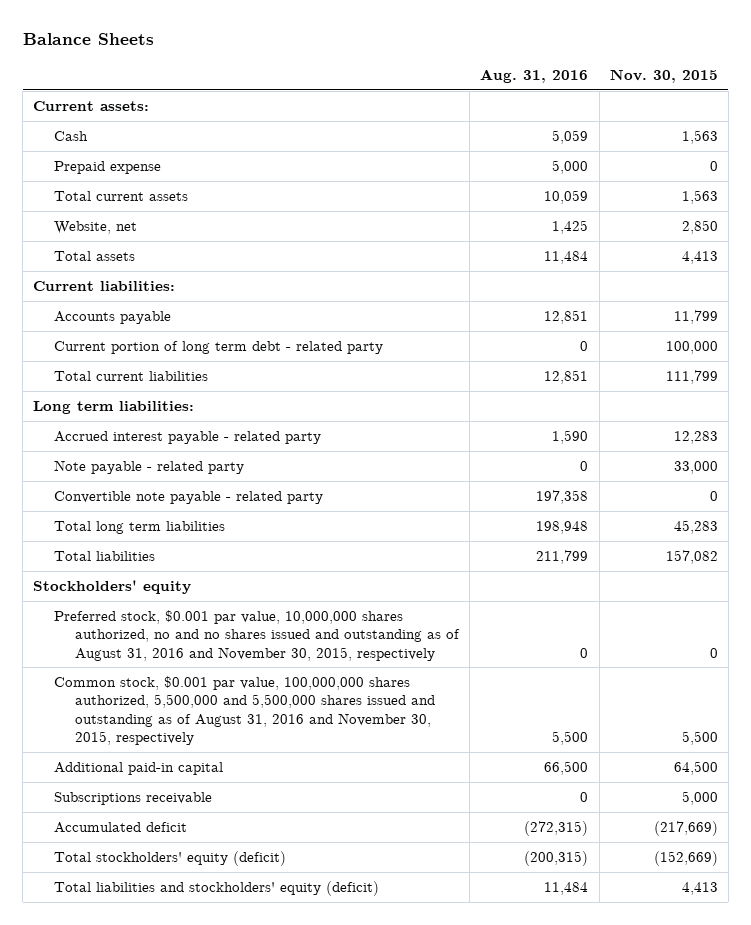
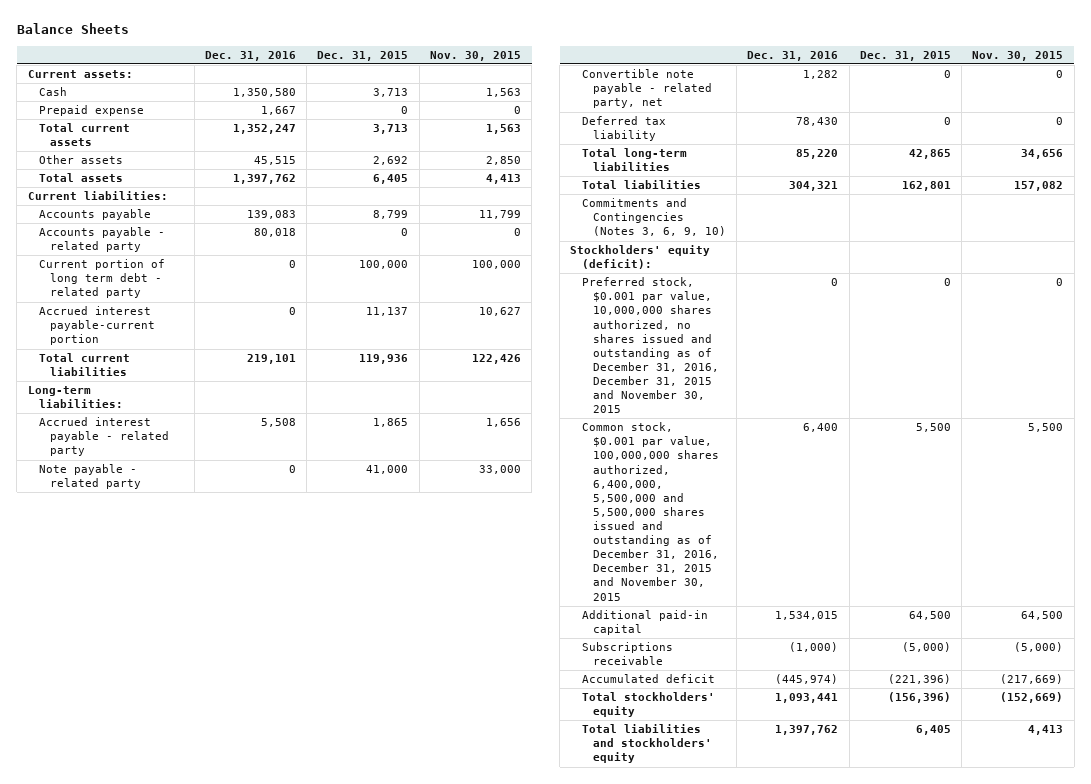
- | Aug. 31, 2016 | Nov. 30, 2015
+ | Dec. 31, 2016 | Dec. 31, 2015 | Nov. 30, 2015
- Website, net | 1,425 | 2,850
+ Other assets | 45,515 | 2,692 | 2,850
+ Accounts payable - related party | 80,018 | 0 | 0
- Total current liabilities | 12,851 | 111,799
- Long term liabilities:
- Accrued interest payable - related party | 1,590 | 12,283
+ Accrued interest payable-current portion | 0 | 11,137 | 10,627
+ Total current liabilities | 219,101 | 119,936 | 122,426
+ Long-term liabilities:
+ Accrued interest payable - related party | 5,508 | 1,865 | 1,656
- Convertible note payable - related party | 197,358 | 0
- Total long term liabilities | 198,948 | 45,283
+ Convertible note payable - related party, net | 1,282 | 0 | 0
+ Deferred tax liability | 78,430 | 0 | 0
+ Total long-term liabilities | 85,220 | 42,865 | 34,656
- Stockholders' equity
- Preferred stock, $0.001 par value, 10,000,000 shares authorized, no and no shares issued and outstanding as of August 31, 2016 and November 30, 2015, respectively | 0 | 0
- Common stock, $0.001 par value, 100,000,000 shares authorized, 5,500,000 and 5,500,000 shares issued and outstanding as of August 31, 2016 and November 30, 2015, respectively | 5,500 | 5,500
+ Commitments and Contingencies (Notes 3, 6, 9, 10)
+ Stockholders' equity (deficit):
+ Preferred stock, $0.001 par value, 10,000,000 shares authorized, no shares issued and outstanding as of December 31, 2016, December 31, 2015 and November 30, 2015 | 0 | 0 | 0
+ Common stock, $0.001 par value, 100,000,000 shares authorized, 6,400,000, 5,500,000 and 5,500,000 shares issued and outstanding as of December 31, 2016, December 31, 2015 and November 30, 2015 | 6,400 | 5,500 | 5,500
- Subscriptions receivable | 0 | 5,000
+ Subscriptions receivable | (1,000) | (5,000) | (5,000)
- Total stockholders' equity (deficit) | (200,315) | (152,669)
- Total liabilities and stockholders' equity (deficit) | 11,484 | 4,413
+ Total stockholders' equity | 1,093,441 | (156,396) | (152,669)
+ Total liabilities and stockholders' equity | 1,397,762 | 6,405 | 4,413

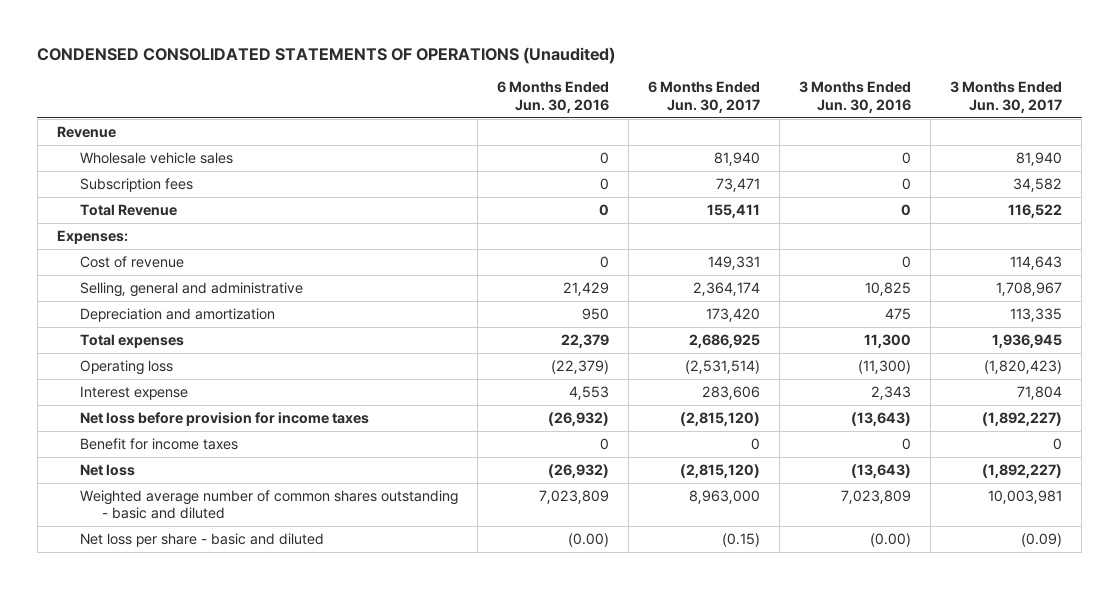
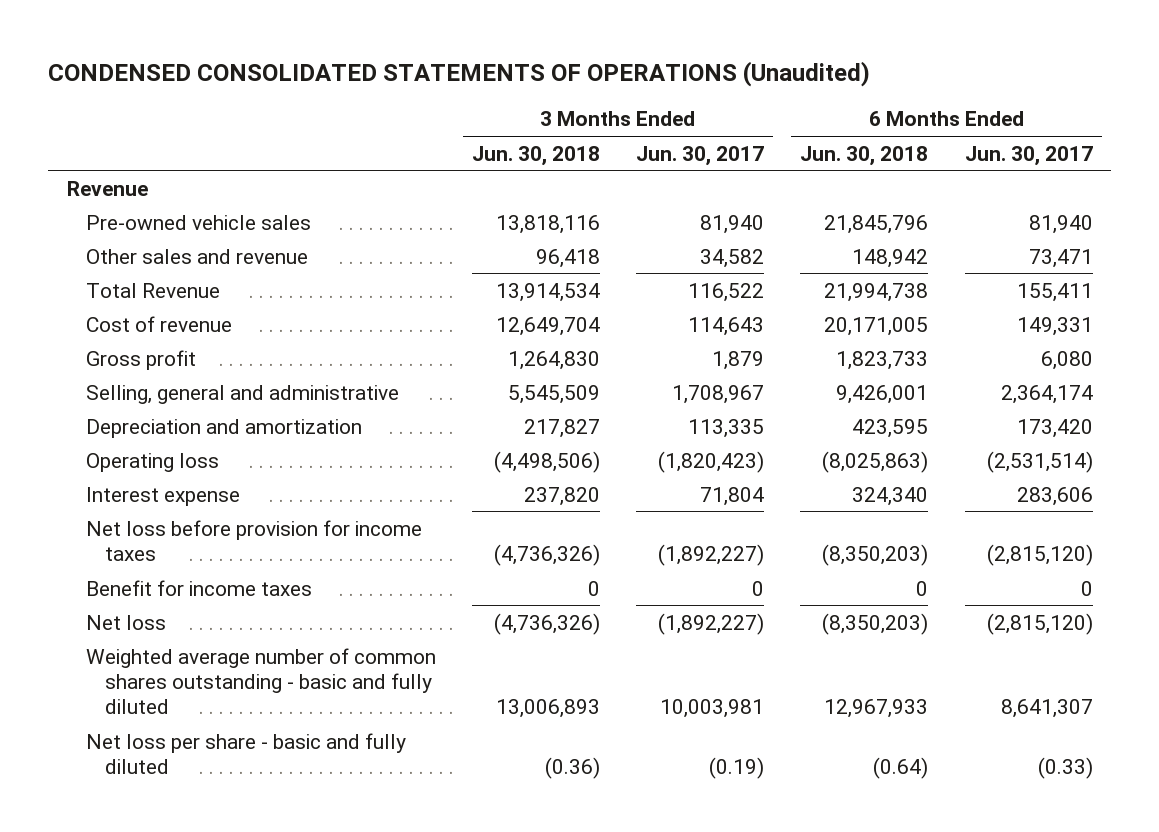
- | 6 Months Ended Jun. 30, 2016 | 6 Months Ended Jun. 30, 2017 | 3 Months Ended Jun. 30, 2016 | 3 Months Ended Jun. 30, 2017
+ | 3 Months Ended Jun. 30, 2018 | 3 Months Ended Jun. 30, 2017 | 6 Months Ended Jun. 30, 2018 | 6 Months Ended Jun. 30, 2017
- Wholesale vehicle sales | 0 | 81,940 | 0 | 81,940
- Subscription fees | 0 | 73,471 | 0 | 34,582
+ Pre-owned vehicle sales | 13,818,116 | 81,940 | 21,845,796 | 81,940
+ Other sales and revenue | 96,418 | 34,582 | 148,942 | 73,471
- Expenses:
+ Gross profit | 1,264,830 | 1,879 | 1,823,733 | 6,080
- Total expenses | 22,379 | 2,686,925 | 11,300 | 1,936,945
- Weighted average number of common shares outstanding - basic and diluted | 7,023,809 | 8,963,000 | 7,023,809 | 10,003,981
- Net loss per share - basic and diluted | (0.00) | (0.15) | (0.00) | (0.09)
+ Weighted average number of common shares outstanding - basic and fully diluted | 13,006,893 | 10,003,981 | 12,967,933 | 8,641,307
+ Net loss per share - basic and fully diluted | (0.36) | (0.19) | (0.64) | (0.33)

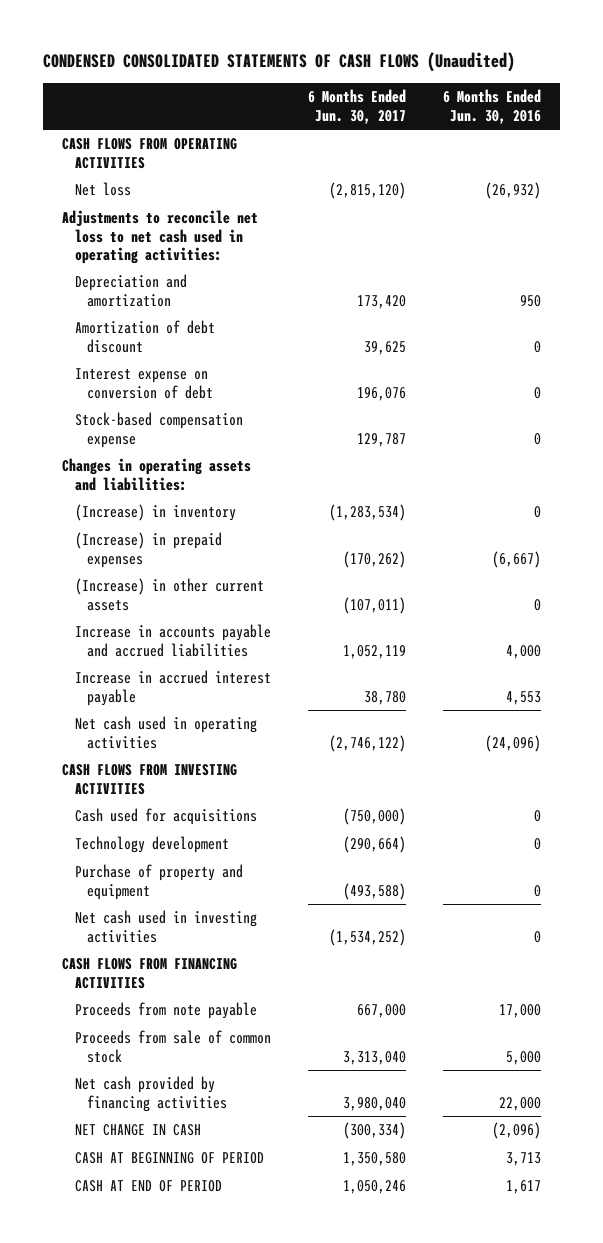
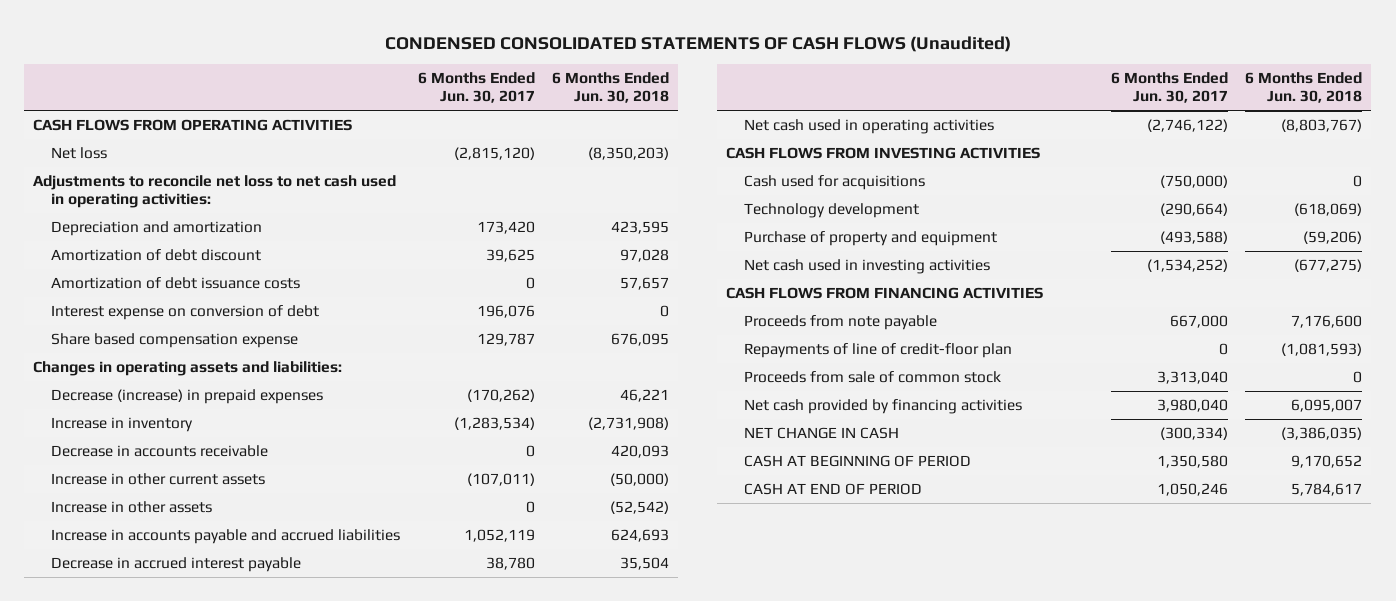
- | 6 Months Ended Jun. 30, 2017 | 6 Months Ended Jun. 30, 2016
+ | 6 Months Ended Jun. 30, 2017 | 6 Months Ended Jun. 30, 2018
+ Amortization of debt issuance costs | 0 | 57,657
- Stock-based compensation expense | 129,787 | 0
+ Share based compensation expense | 129,787 | 676,095
- (Increase) in inventory | (1,283,534) | 0
- (Increase) in prepaid expenses | (170,262) | (6,667)
- (Increase) in other current assets | (107,011) | 0
+ Decrease (increase) in prepaid expenses | (170,262) | 46,221
+ Increase in inventory | (1,283,534) | (2,731,908)
+ Decrease in accounts receivable | 0 | 420,093
+ Increase in other current assets | (107,011) | (50,000)
+ Increase in other assets | 0 | (52,542)
- Increase in accrued interest payable | 38,780 | 4,553
+ Decrease in accrued interest payable | 38,780 | 35,504
+ Repayments of line of credit-floor plan | 0 | (1,081,593)

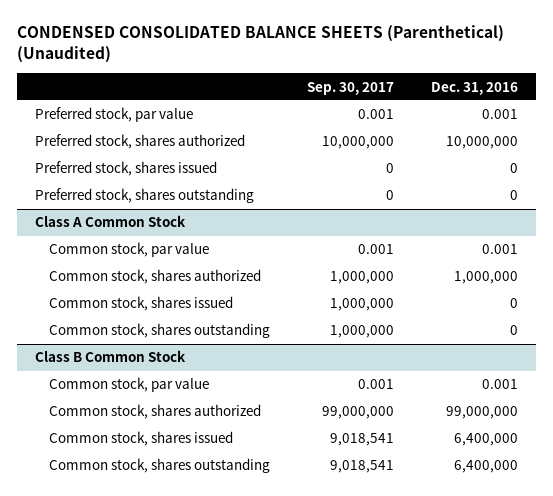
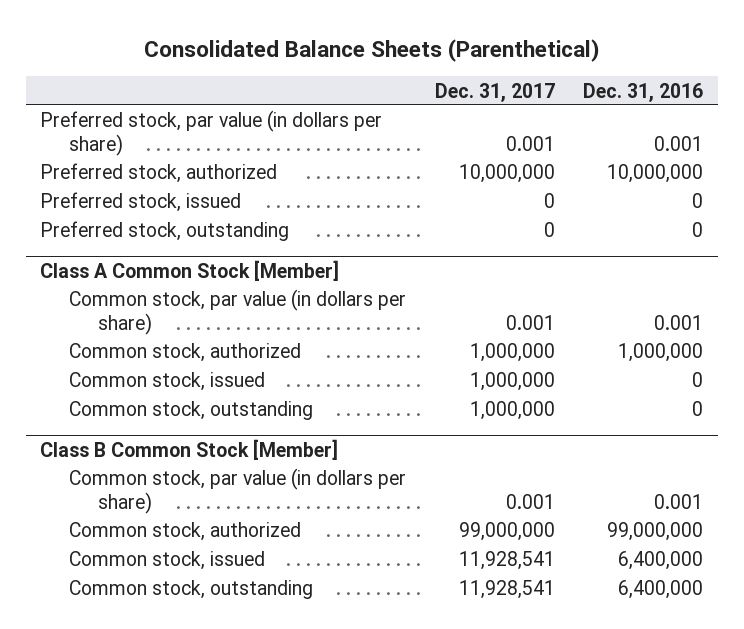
- CONDENSED CONSOLIDATED BALANCE SHEETS (Parenthetical) (Unaudited)
+ Consolidated Balance Sheets (Parenthetical)
- | Sep. 30, 2017 | Dec. 31, 2016
+ | Dec. 31, 2017 | Dec. 31, 2016
- Preferred stock, par value | 0.001 | 0.001
- Preferred stock, shares authorized | 10,000,000 | 10,000,000
- Preferred stock, shares issued | 0 | 0
- Preferred stock, shares outstanding | 0 | 0
- Class A Common Stock
- Common stock, par value | 0.001 | 0.001
- Common stock, shares authorized | 1,000,000 | 1,000,000
- Common stock, shares issued | 1,000,000 | 0
- Common stock, shares outstanding | 1,000,000 | 0
- Class B Common Stock
- Common stock, par value | 0.001 | 0.001
- Common stock, shares authorized | 99,000,000 | 99,000,000
- Common stock, shares issued | 9,018,541 | 6,400,000
- Common stock, shares outstanding | 9,018,541 | 6,400,000
+ Preferred stock, par value (in dollars per share) | 0.001 | 0.001
+ Preferred stock, authorized | 10,000,000 | 10,000,000
+ Preferred stock, issued | 0 | 0
+ Preferred stock, outstanding | 0 | 0
+ Class A Common Stock [Member]
+ Common stock, par value (in dollars per share) | 0.001 | 0.001
+ Common stock, authorized | 1,000,000 | 1,000,000
+ Common stock, issued | 1,000,000 | 0
+ Common stock, outstanding | 1,000,000 | 0
+ Class B Common Stock [Member]
+ Common stock, par value (in dollars per share) | 0.001 | 0.001
+ Common stock, authorized | 99,000,000 | 99,000,000
+ Common stock, issued | 11,928,541 | 6,400,000
+ Common stock, outstanding | 11,928,541 | 6,400,000

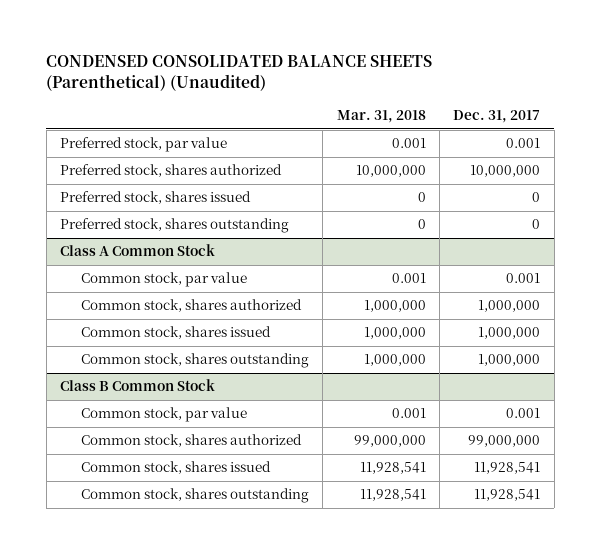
- Consolidated Balance Sheets (Parenthetical)
+ CONDENSED CONSOLIDATED BALANCE SHEETS (Parenthetical) (Unaudited)
- | Dec. 31, 2017 | Dec. 31, 2016
+ | Mar. 31, 2018 | Dec. 31, 2017
- Preferred stock, par value (in dollars per share) | 0.001 | 0.001
- Preferred stock, authorized | 10,000,000 | 10,000,000
- Preferred stock, issued | 0 | 0
- Preferred stock, outstanding | 0 | 0
- Class A Common Stock [Member]
- Common stock, par value (in dollars per share) | 0.001 | 0.001
- Common stock, authorized | 1,000,000 | 1,000,000
- Common stock, issued | 1,000,000 | 0
- Common stock, outstanding | 1,000,000 | 0
- Class B Common Stock [Member]
- Common stock, par value (in dollars per share) | 0.001 | 0.001
- Common stock, authorized | 99,000,000 | 99,000,000
- Common stock, issued | 11,928,541 | 6,400,000
- Common stock, outstanding | 11,928,541 | 6,400,000
+ Preferred stock, par value | 0.001 | 0.001
+ Preferred stock, shares authorized | 10,000,000 | 10,000,000
+ Preferred stock, shares issued | 0 | 0
+ Preferred stock, shares outstanding | 0 | 0
+ Class A Common Stock
+ Common stock, par value | 0.001 | 0.001
+ Common stock, shares authorized | 1,000,000 | 1,000,000
+ Common stock, shares issued | 1,000,000 | 1,000,000
+ Common stock, shares outstanding | 1,000,000 | 1,000,000
+ Class B Common Stock
+ Common stock, par value | 0.001 | 0.001
+ Common stock, shares authorized | 99,000,000 | 99,000,000
+ Common stock, shares issued | 11,928,541 | 11,928,541
+ Common stock, shares outstanding | 11,928,541 | 11,928,541

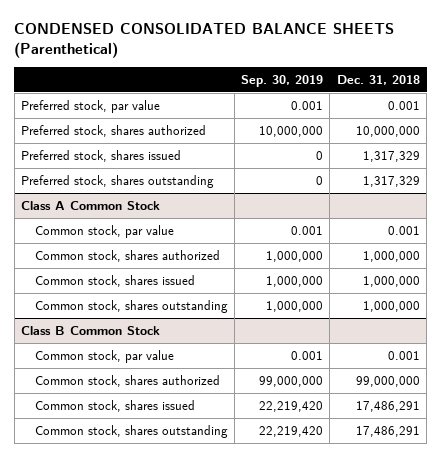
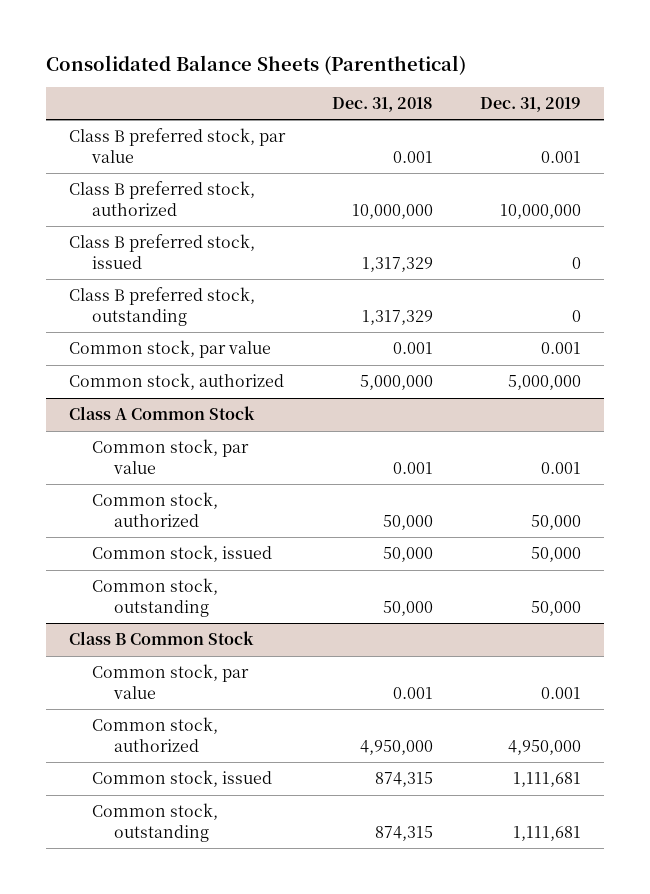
- CONDENSED CONSOLIDATED BALANCE SHEETS (Parenthetical)
+ Consolidated Balance Sheets (Parenthetical)
- | Sep. 30, 2019 | Dec. 31, 2018
+ | Dec. 31, 2018 | Dec. 31, 2019
- Preferred stock, par value | 0.001 | 0.001
- Preferred stock, shares authorized | 10,000,000 | 10,000,000
- Preferred stock, shares issued | 0 | 1,317,329
- Preferred stock, shares outstanding | 0 | 1,317,329
+ Class B preferred stock, par value | 0.001 | 0.001
+ Class B preferred stock, authorized | 10,000,000 | 10,000,000
+ Class B preferred stock, issued | 1,317,329 | 0
+ Class B preferred stock, outstanding | 1,317,329 | 0
+ Common stock, par value | 0.001 | 0.001
+ Common stock, authorized | 5,000,000 | 5,000,000
@ Class A Common Stock
- Common stock, shares authorized | 1,000,000 | 1,000,000
- Common stock, shares issued | 1,000,000 | 1,000,000
- Common stock, shares outstanding | 1,000,000 | 1,000,000
+ Common stock, authorized | 50,000 | 50,000
+ Common stock, issued | 50,000 | 50,000
+ Common stock, outstanding | 50,000 | 50,000
@ Class B Common Stock
- Common stock, shares authorized | 99,000,000 | 99,000,000
- Common stock, shares issued | 22,219,420 | 17,486,291
- Common stock, shares outstanding | 22,219,420 | 17,486,291
+ Common stock, authorized | 4,950,000 | 4,950,000
+ Common stock, issued | 874,315 | 1,111,681
+ Common stock, outstanding | 874,315 | 1,111,681

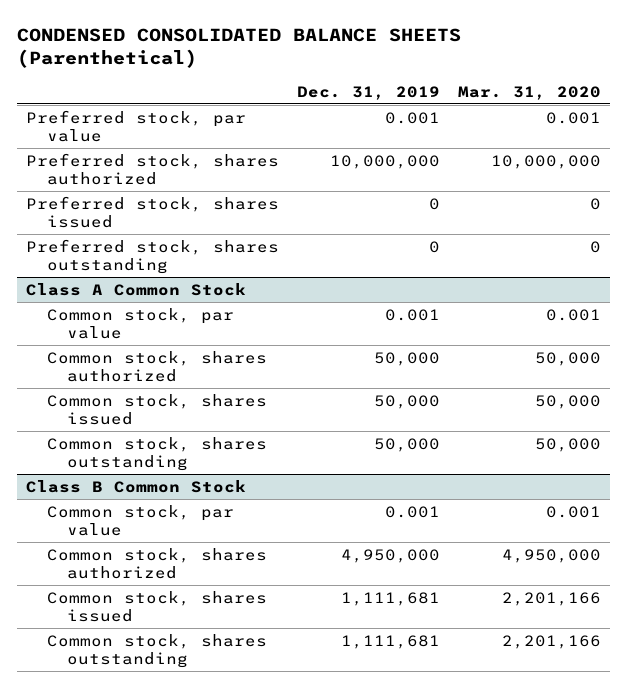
- Consolidated Balance Sheets (Parenthetical)
+ CONDENSED CONSOLIDATED BALANCE SHEETS (Parenthetical)
- | Dec. 31, 2018 | Dec. 31, 2019
+ | Dec. 31, 2019 | Mar. 31, 2020
- Class B preferred stock, par value | 0.001 | 0.001
- Class B preferred stock, authorized | 10,000,000 | 10,000,000
- Class B preferred stock, issued | 1,317,329 | 0
- Class B preferred stock, outstanding | 1,317,329 | 0
- Common stock, par value | 0.001 | 0.001
- Common stock, authorized | 5,000,000 | 5,000,000
+ Preferred stock, par value | 0.001 | 0.001
+ Preferred stock, shares authorized | 10,000,000 | 10,000,000
+ Preferred stock, shares issued | 0 | 0
+ Preferred stock, shares outstanding | 0 | 0
@ Class A Common Stock
- Common stock, authorized | 50,000 | 50,000
- Common stock, issued | 50,000 | 50,000
- Common stock, outstanding | 50,000 | 50,000
+ Common stock, shares authorized | 50,000 | 50,000
+ Common stock, shares issued | 50,000 | 50,000
+ Common stock, shares outstanding | 50,000 | 50,000
@ Class B Common Stock
- Common stock, authorized | 4,950,000 | 4,950,000
- Common stock, issued | 874,315 | 1,111,681
- Common stock, outstanding | 874,315 | 1,111,681
+ Common stock, shares authorized | 4,950,000 | 4,950,000
+ Common stock, shares issued | 1,111,681 | 2,201,166
+ Common stock, shares outstanding | 1,111,681 | 2,201,166

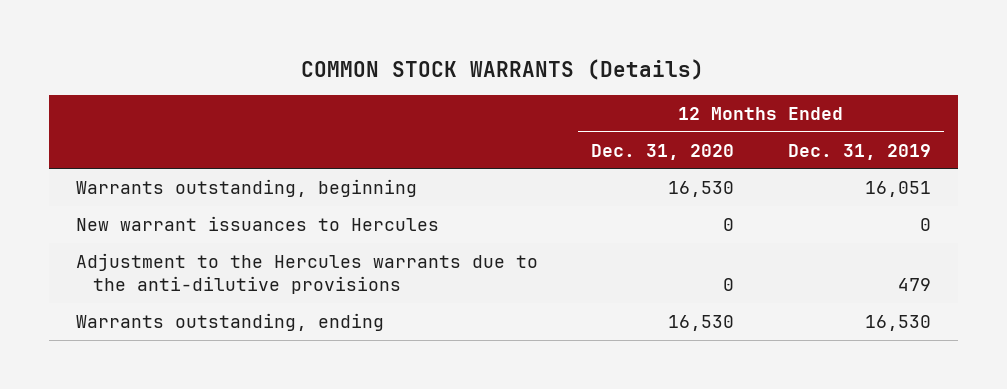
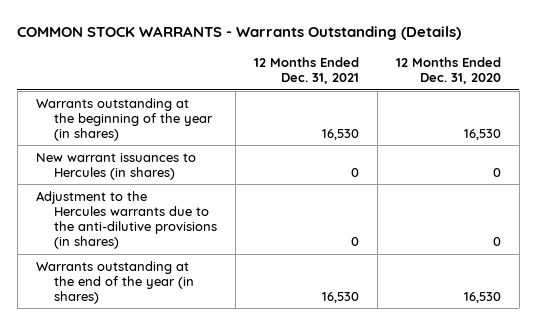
- COMMON STOCK WARRANTS (Details)
+ COMMON STOCK WARRANTS - Warrants Outstanding (Details)
- | 12 Months Ended Dec. 31, 2020 | 12 Months Ended Dec. 31, 2019
+ | 12 Months Ended Dec. 31, 2021 | 12 Months Ended Dec. 31, 2020
- Warrants outstanding, beginning | 16,530 | 16,051
- New warrant issuances to Hercules | 0 | 0
- Adjustment to the Hercules warrants due to the anti-dilutive provisions | 0 | 479
- Warrants outstanding, ending | 16,530 | 16,530
+ Warrants outstanding at the beginning of the year (in shares) | 16,530 | 16,530
+ New warrant issuances to Hercules (in shares) | 0 | 0
+ Adjustment to the Hercules warrants due to the anti-dilutive provisions (in shares) | 0 | 0
+ Warrants outstanding at the end of the year (in shares) | 16,530 | 16,530

